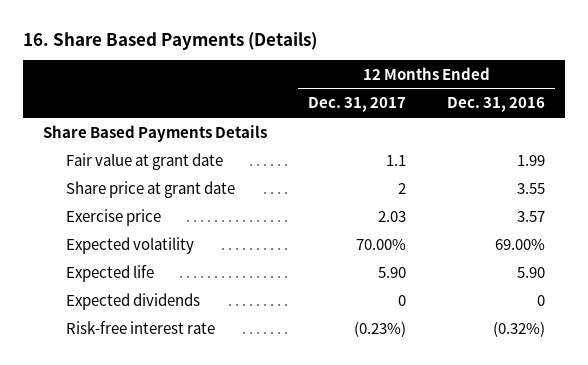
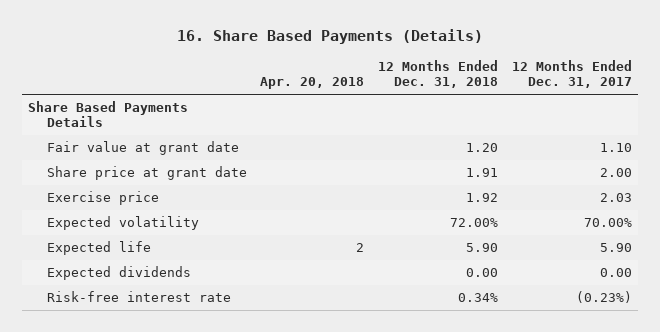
- | 12 Months Ended Dec. 31, 2017 | 12 Months Ended Dec. 31, 2016
+ | Apr. 20, 2018 | 12 Months Ended Dec. 31, 2018 | 12 Months Ended Dec. 31, 2017
- Fair value at grant date | 1.1 | 1.99
- Share price at grant date | 2 | 3.55
+ Fair value at grant date | | 1.20 | 1.10
+ Share price at grant date | | 1.91 | 2.00
- Expected dividends | 0 | 0
+ Expected dividends | | 0.00 | 0.00

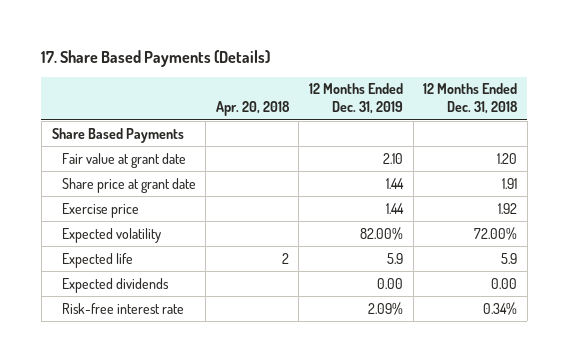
- 16. Share Based Payments (Details)
+ 17. Share Based Payments (Details)
- | Apr. 20, 2018 | 12 Months Ended Dec. 31, 2018 | 12 Months Ended Dec. 31, 2017
+ | Apr. 20, 2018 | 12 Months Ended Dec. 31, 2019 | 12 Months Ended Dec. 31, 2018
- Share Based Payments Details
+ Share Based Payments
- Expected life | 2 | 5.90 | 5.90
+ Expected life | 2 | 5.9 | 5.9

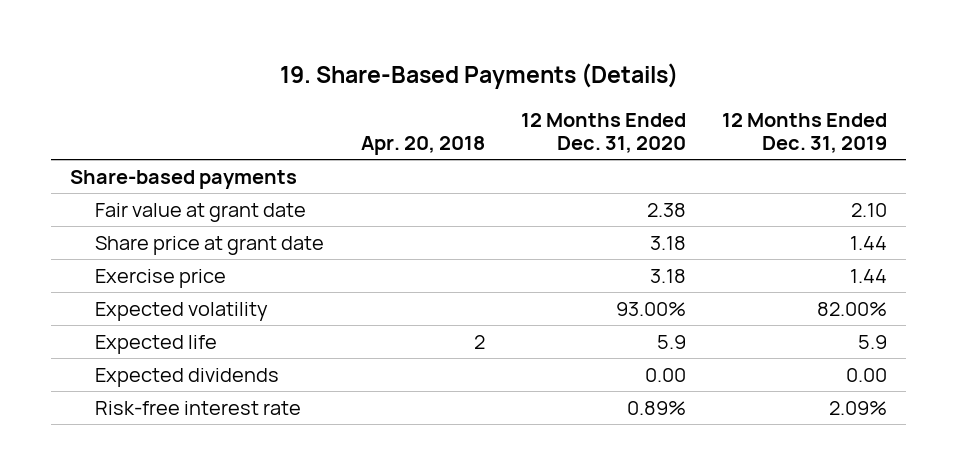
- 17. Share Based Payments (Details)
+ 19. Share-Based Payments (Details)
- | Apr. 20, 2018 | 12 Months Ended Dec. 31, 2019 | 12 Months Ended Dec. 31, 2018
+ | Apr. 20, 2018 | 12 Months Ended Dec. 31, 2020 | 12 Months Ended Dec. 31, 2019
- Share Based Payments
+ Share-based payments

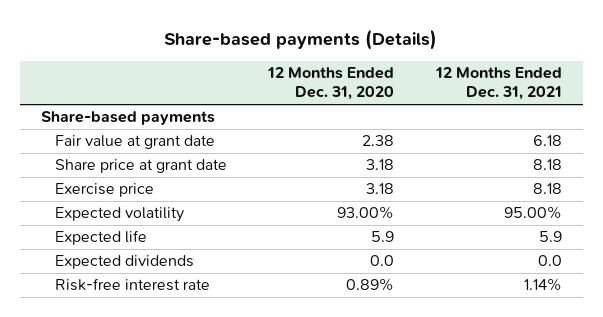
- 19. Share-Based Payments (Details)
+ Share-based payments (Details)
- | Apr. 20, 2018 | 12 Months Ended Dec. 31, 2020 | 12 Months Ended Dec. 31, 2019
+ | 12 Months Ended Dec. 31, 2020 | 12 Months Ended Dec. 31, 2021
- Expected dividends | | 0.00 | 0.00
+ Expected dividends | 0.0 | 0.0

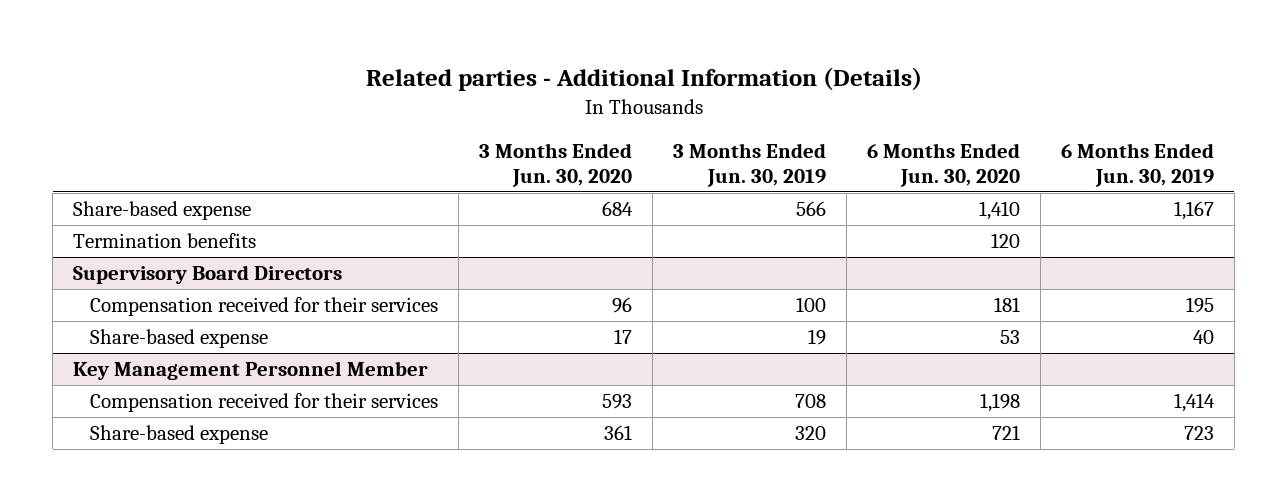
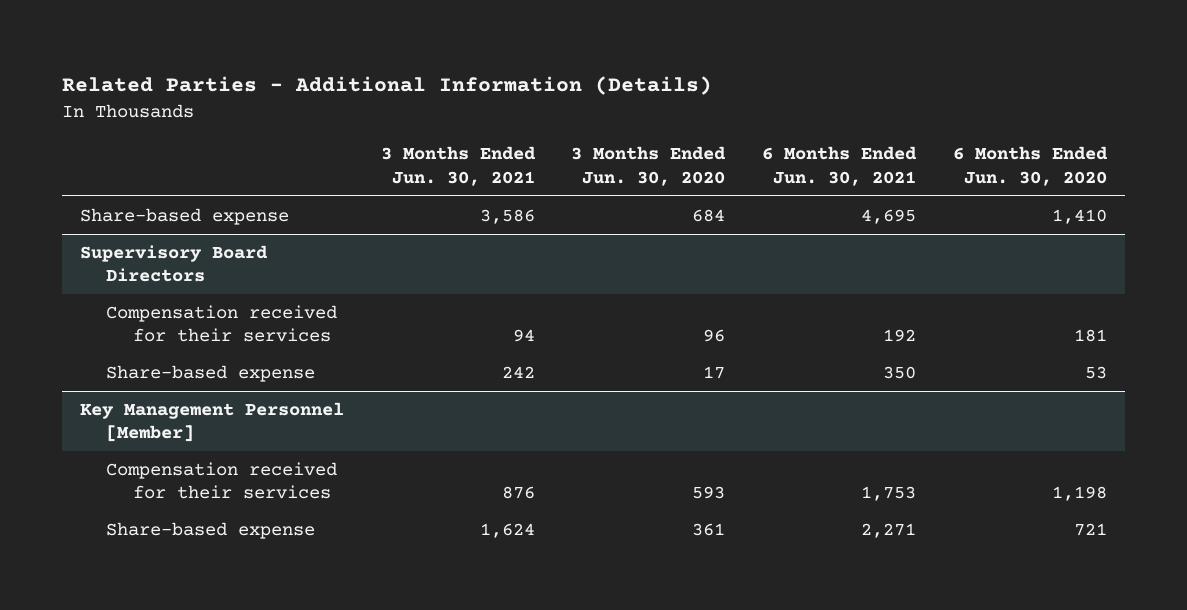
- Related parties - Additional Information (Details)
+ Related Parties - Additional Information (Details)
- | 3 Months Ended Jun. 30, 2020 | 3 Months Ended Jun. 30, 2019 | 6 Months Ended Jun. 30, 2020 | 6 Months Ended Jun. 30, 2019
+ | 3 Months Ended Jun. 30, 2021 | 3 Months Ended Jun. 30, 2020 | 6 Months Ended Jun. 30, 2021 | 6 Months Ended Jun. 30, 2020
- Termination benefits | | | 120 |
- Key Management Personnel Member
+ Key Management Personnel [Member]

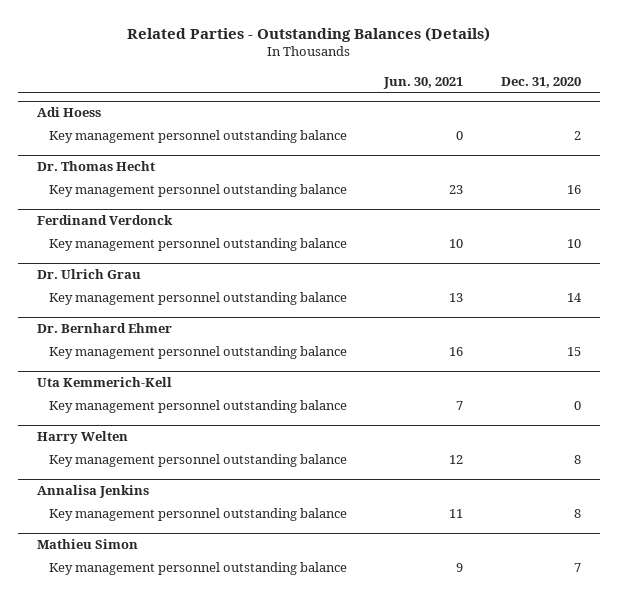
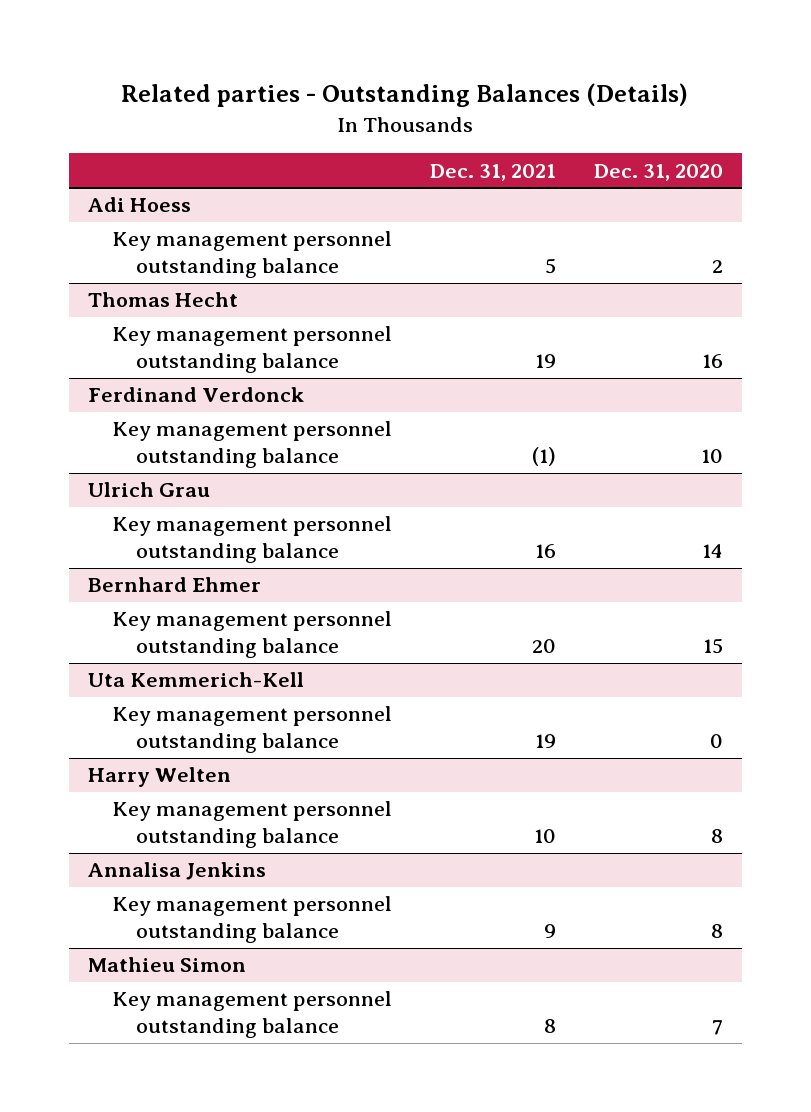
- Related Parties - Outstanding Balances (Details)
+ Related parties - Outstanding Balances (Details)
- | Jun. 30, 2021 | Dec. 31, 2020
+ | Dec. 31, 2021 | Dec. 31, 2020
- Dr. Thomas Hecht
+ Thomas Hecht
- Dr. Ulrich Grau
+ Ulrich Grau
- Dr. Bernhard Ehmer
+ Bernhard Ehmer

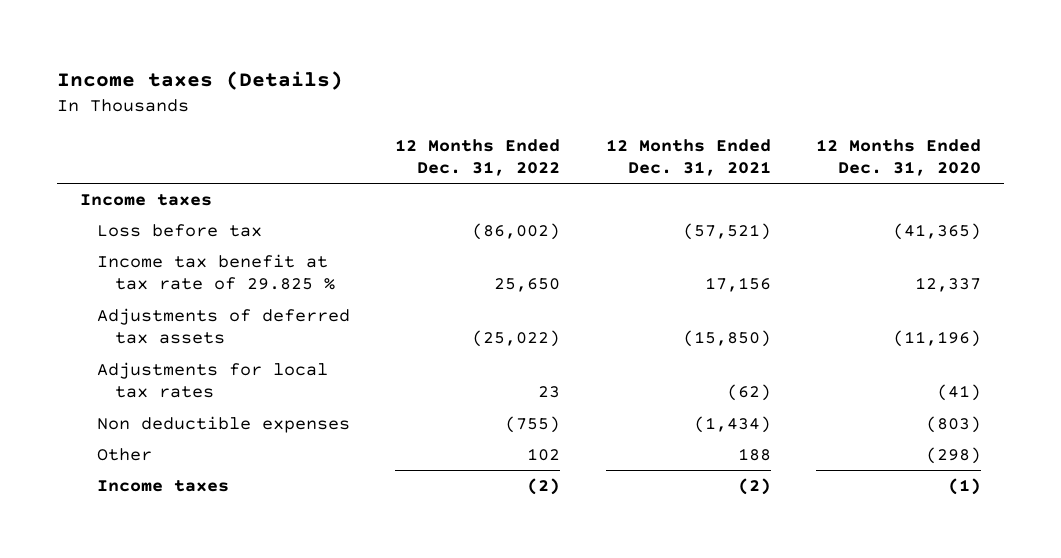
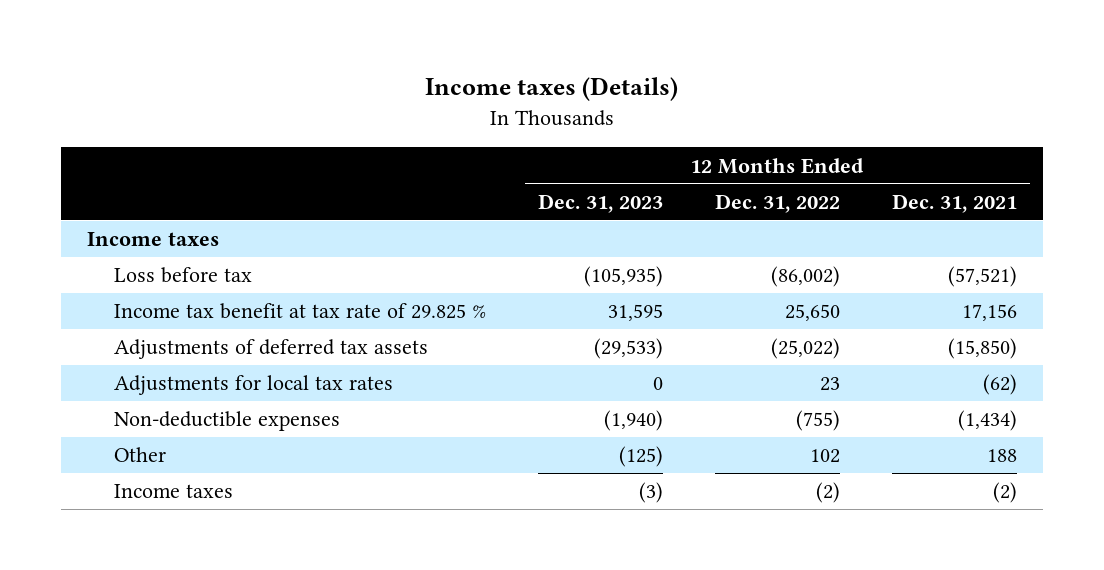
- | 12 Months Ended Dec. 31, 2022 | 12 Months Ended Dec. 31, 2021 | 12 Months Ended Dec. 31, 2020
+ | 12 Months Ended Dec. 31, 2023 | 12 Months Ended Dec. 31, 2022 | 12 Months Ended Dec. 31, 2021
- Non deductible expenses | (755) | (1,434) | (803)
+ Non-deductible expenses | (1,940) | (755) | (1,434)

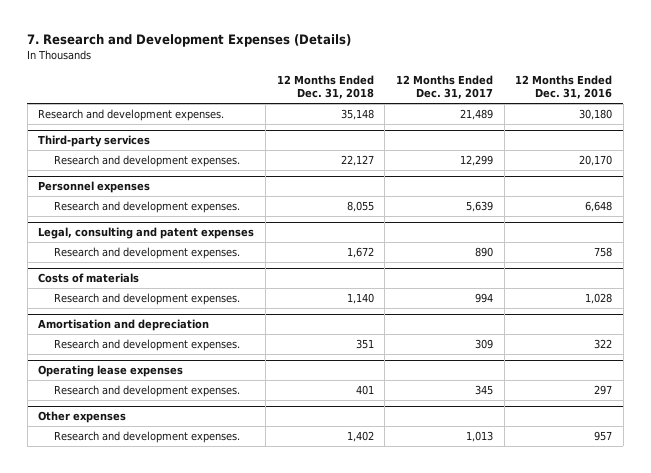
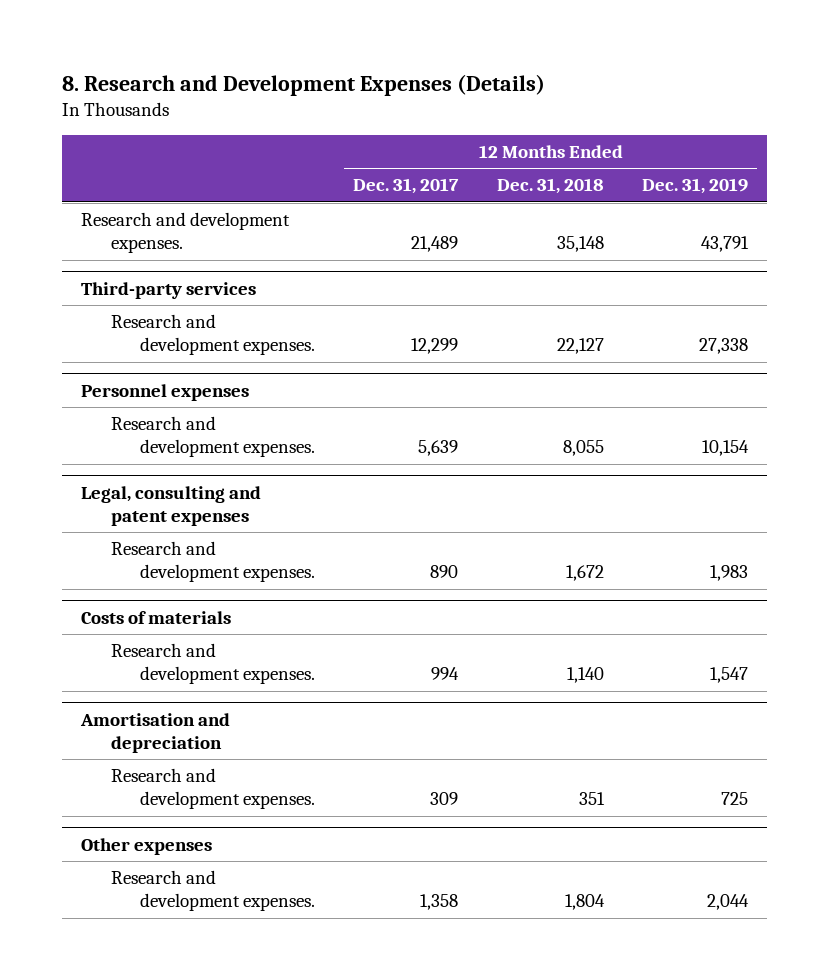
- 7. Research and Development Expenses (Details)
+ 8. Research and Development Expenses (Details)
- | 12 Months Ended Dec. 31, 2018 | 12 Months Ended Dec. 31, 2017 | 12 Months Ended Dec. 31, 2016
+ | 12 Months Ended Dec. 31, 2017 | 12 Months Ended Dec. 31, 2018 | 12 Months Ended Dec. 31, 2019
- Operating lease expenses
- Research and development expenses. | 401 | 345 | 297
@ Other expenses
- Research and development expenses. | 1,402 | 1,013 | 957
+ Research and development expenses. | 1,358 | 1,804 | 2,044

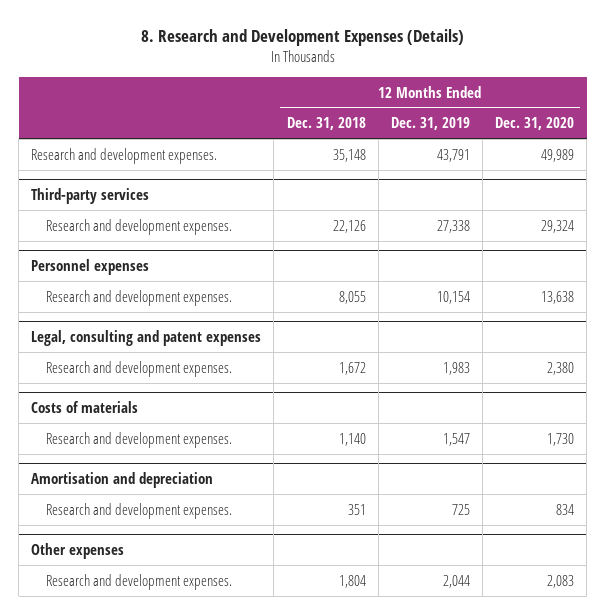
- | 12 Months Ended Dec. 31, 2017 | 12 Months Ended Dec. 31, 2018 | 12 Months Ended Dec. 31, 2019
+ | 12 Months Ended Dec. 31, 2018 | 12 Months Ended Dec. 31, 2019 | 12 Months Ended Dec. 31, 2020
@ Third-party services
- Research and development expenses. | 12,299 | 22,127 | 27,338
+ Research and development expenses. | 22,126 | 27,338 | 29,324

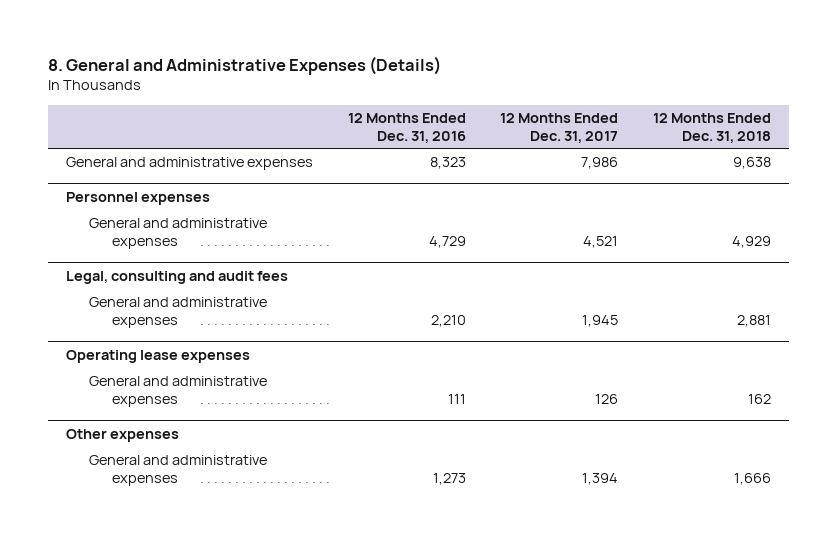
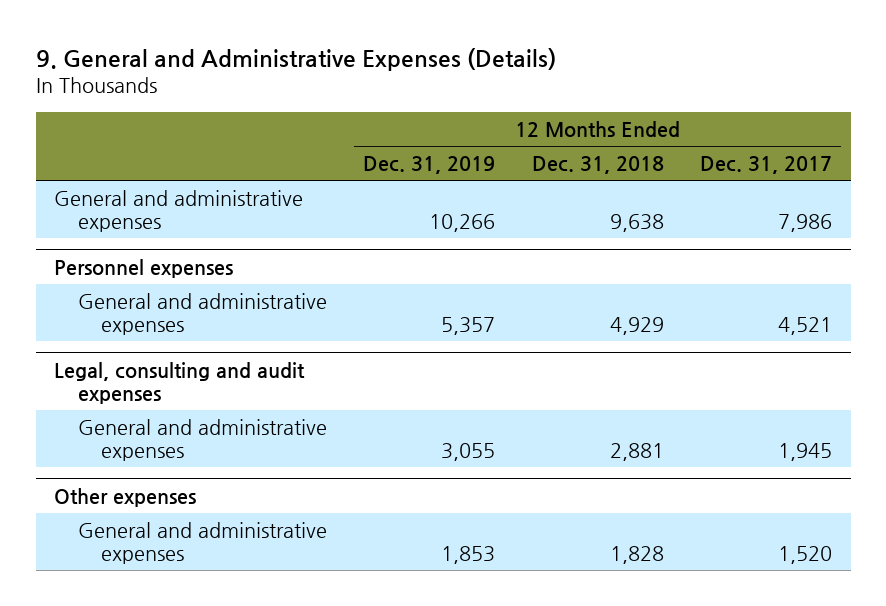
- 8. General and Administrative Expenses (Details)
+ 9. General and Administrative Expenses (Details)
- | 12 Months Ended Dec. 31, 2016 | 12 Months Ended Dec. 31, 2017 | 12 Months Ended Dec. 31, 2018
+ | 12 Months Ended Dec. 31, 2019 | 12 Months Ended Dec. 31, 2018 | 12 Months Ended Dec. 31, 2017
- Legal, consulting and audit fees
+ Legal, consulting and audit expenses
- Operating lease expenses
- General and administrative expenses | 111 | 126 | 162
@ Other expenses
- General and administrative expenses | 1,273 | 1,394 | 1,666
+ General and administrative expenses | 1,853 | 1,828 | 1,520

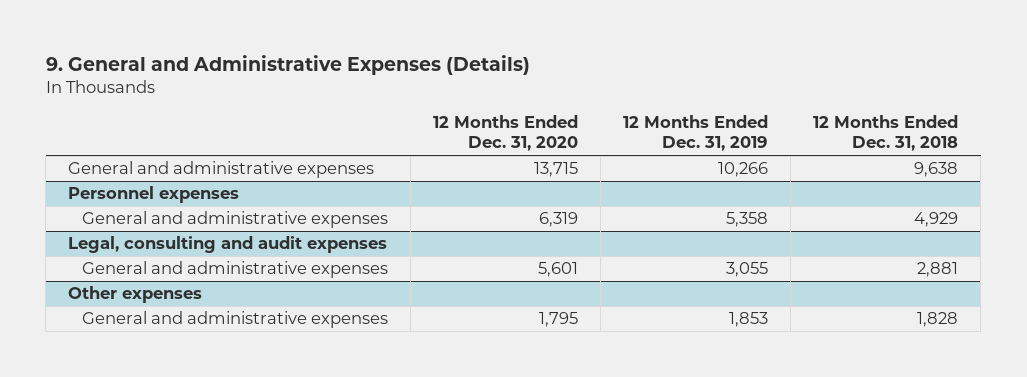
- | 12 Months Ended Dec. 31, 2019 | 12 Months Ended Dec. 31, 2018 | 12 Months Ended Dec. 31, 2017
+ | 12 Months Ended Dec. 31, 2020 | 12 Months Ended Dec. 31, 2019 | 12 Months Ended Dec. 31, 2018
@ Personnel expenses
- General and administrative expenses | 5,357 | 4,929 | 4,521
+ General and administrative expenses | 6,319 | 5,358 | 4,929

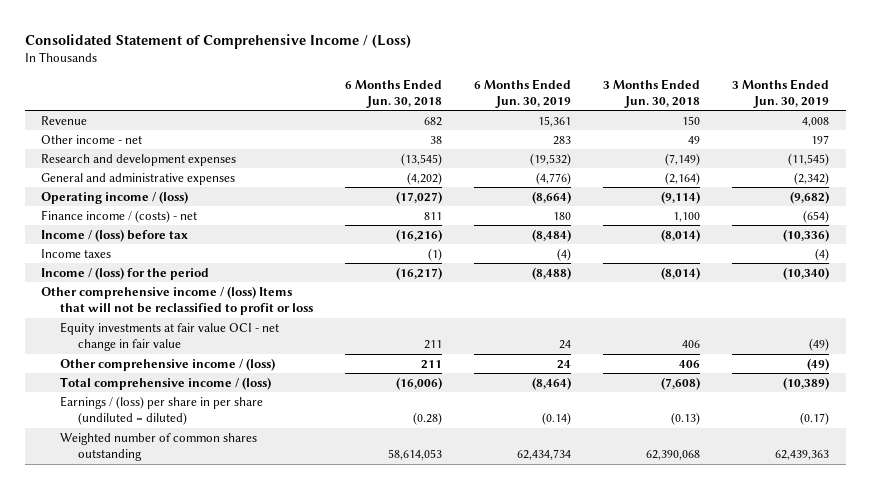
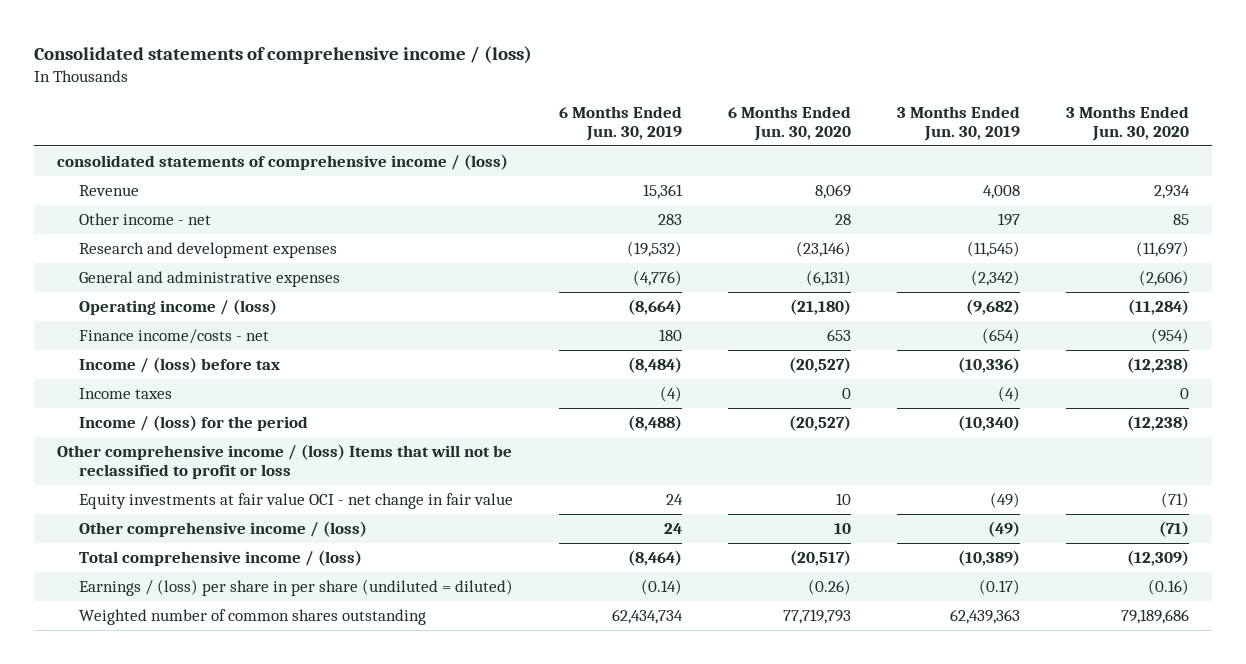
- Consolidated Statement of Comprehensive Income / (Loss)
+ Consolidated statements of comprehensive income / (loss)
- | 6 Months Ended Jun. 30, 2018 | 6 Months Ended Jun. 30, 2019 | 3 Months Ended Jun. 30, 2018 | 3 Months Ended Jun. 30, 2019
+ | 6 Months Ended Jun. 30, 2019 | 6 Months Ended Jun. 30, 2020 | 3 Months Ended Jun. 30, 2019 | 3 Months Ended Jun. 30, 2020
+ consolidated statements of comprehensive income / (loss)
- Finance income / (costs) - net | 811 | 180 | 1,100 | (654)
+ Finance income/costs - net | 180 | 653 | (654) | (954)

